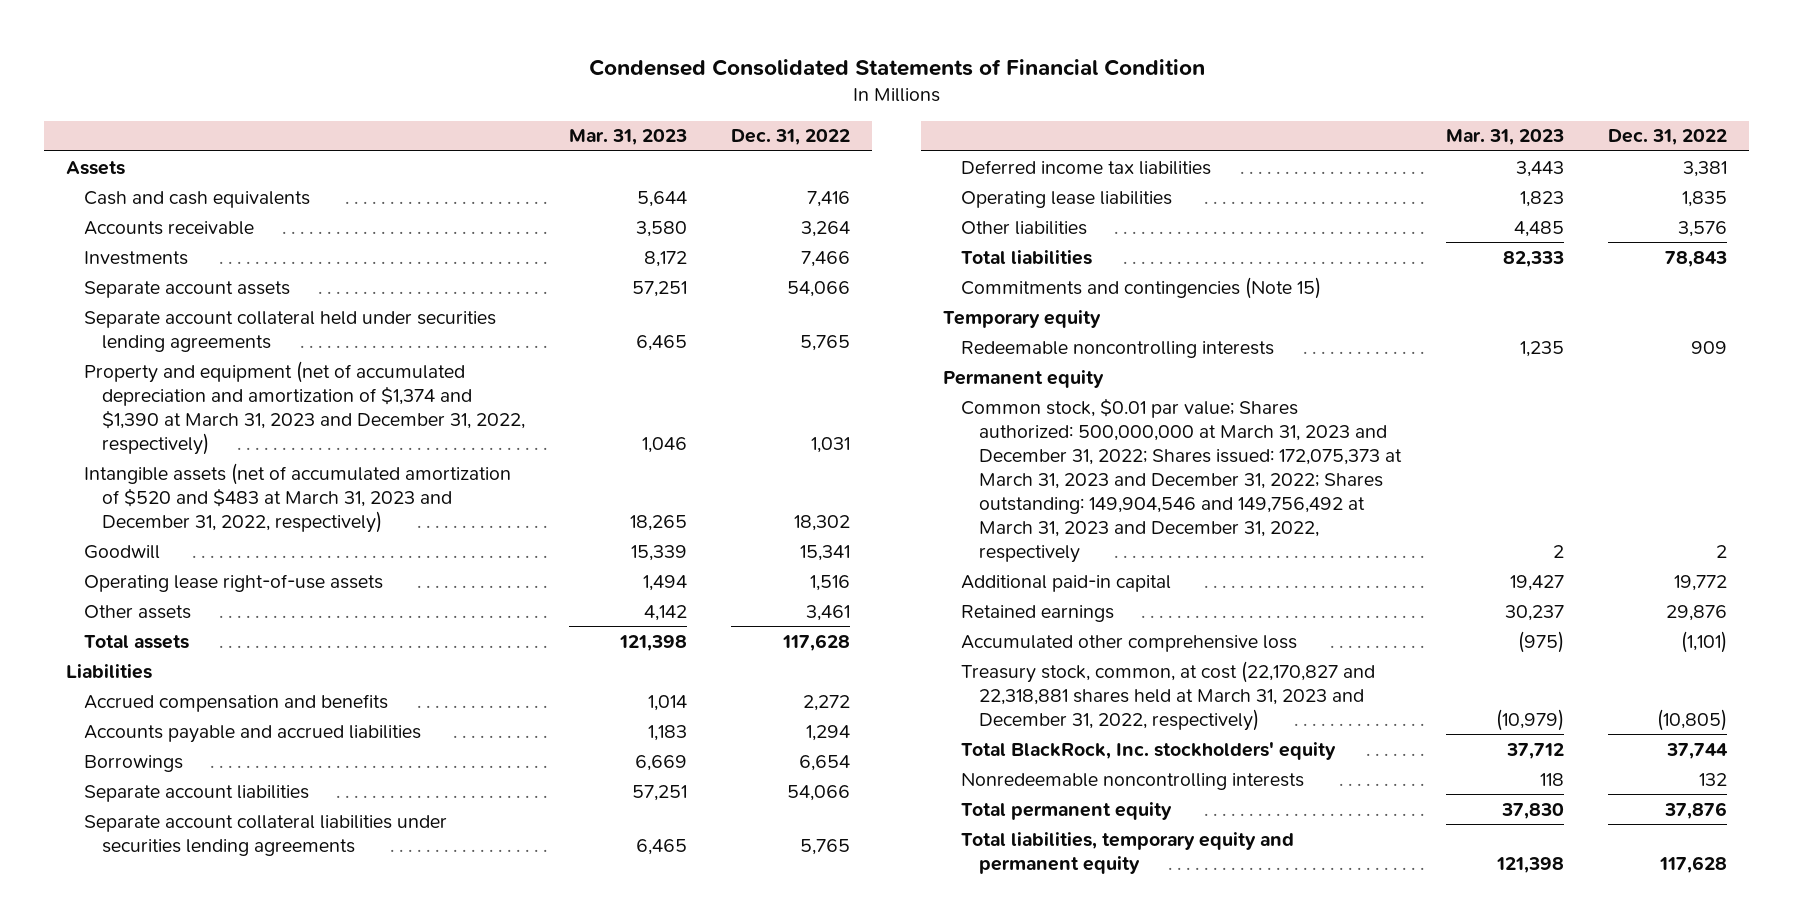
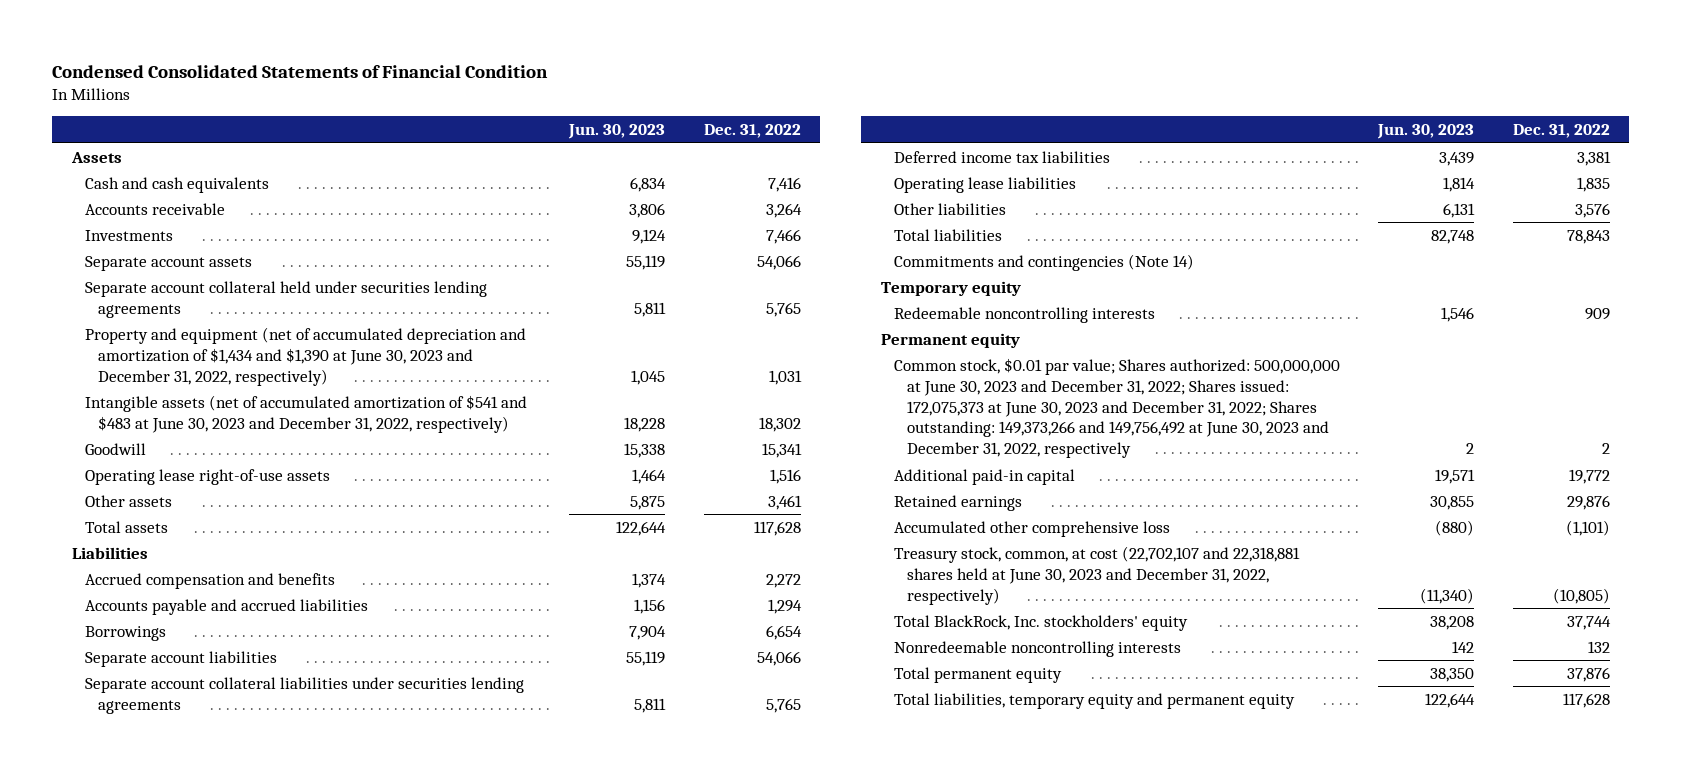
- | Mar. 31, 2023 | Dec. 31, 2022
+ | Jun. 30, 2023 | Dec. 31, 2022
- Property and equipment (net of accumulated depreciation and amortization of $1,374 and $1,390 at March 31, 2023 and December 31, 2022, respectively) | 1,046 | 1,031
- Intangible assets (net of accumulated amortization of $520 and $483 at March 31, 2023 and December 31, 2022, respectively) | 18,265 | 18,302
+ Property and equipment (net of accumulated depreciation and amortization of $1,434 and $1,390 at June 30, 2023 and December 31, 2022, respectively) | 1,045 | 1,031
+ Intangible assets (net of accumulated amortization of $541 and $483 at June 30, 2023 and December 31, 2022, respectively) | 18,228 | 18,302
- Commitments and contingencies (Note 15)
+ Commitments and contingencies (Note 14)
- Common stock, $0.01 par value; Shares authorized: 500,000,000 at March 31, 2023 and December 31, 2022; Shares issued: 172,075,373 at March 31, 2023 and December 31, 2022; Shares outstanding: 149,904,546 and 149,756,492 at March 31, 2023 and December 31, 2022, respectively | 2 | 2
+ Common stock, $0.01 par value; Shares authorized: 500,000,000 at June 30, 2023 and December 31, 2022; Shares issued: 172,075,373 at June 30, 2023 and December 31, 2022; Shares outstanding: 149,373,266 and 149,756,492 at June 30, 2023 and December 31, 2022, respectively | 2 | 2
- Treasury stock, common, at cost (22,170,827 and 22,318,881 shares held at March 31, 2023 and December 31, 2022, respectively) | (10,979) | (10,805)
+ Treasury stock, common, at cost (22,702,107 and 22,318,881 shares held at June 30, 2023 and December 31, 2022, respectively) | (11,340) | (10,805)

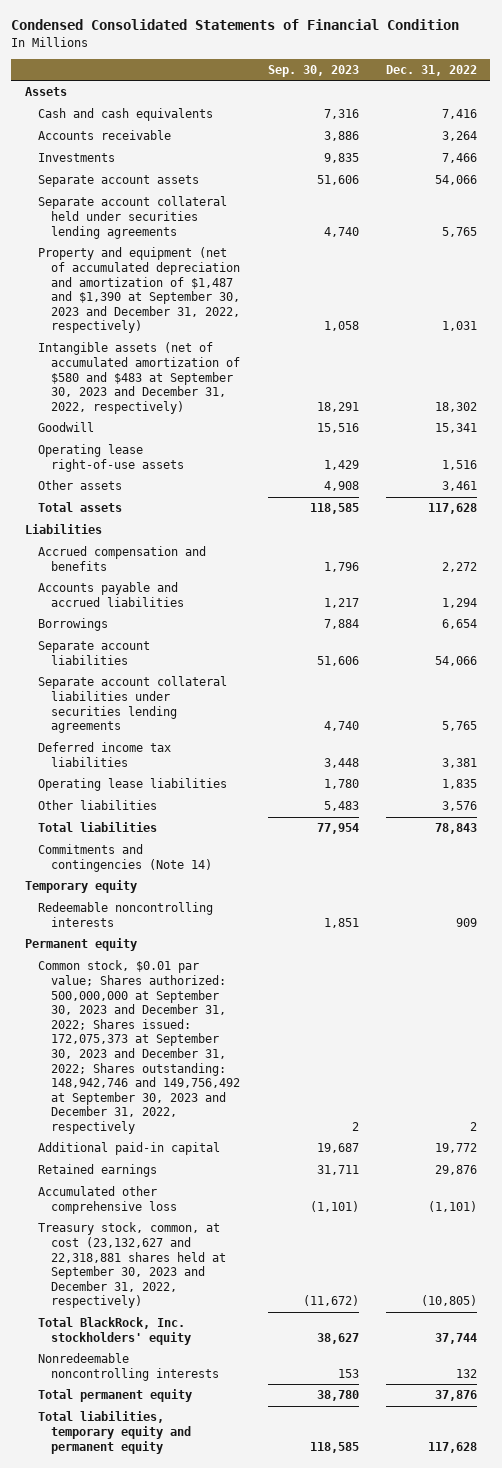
- | Jun. 30, 2023 | Dec. 31, 2022
+ | Sep. 30, 2023 | Dec. 31, 2022
- Property and equipment (net of accumulated depreciation and amortization of $1,434 and $1,390 at June 30, 2023 and December 31, 2022, respectively) | 1,045 | 1,031
- Intangible assets (net of accumulated amortization of $541 and $483 at June 30, 2023 and December 31, 2022, respectively) | 18,228 | 18,302
+ Property and equipment (net of accumulated depreciation and amortization of $1,487 and $1,390 at September 30, 2023 and December 31, 2022, respectively) | 1,058 | 1,031
+ Intangible assets (net of accumulated amortization of $580 and $483 at September 30, 2023 and December 31, 2022, respectively) | 18,291 | 18,302
- Common stock, $0.01 par value; Shares authorized: 500,000,000 at June 30, 2023 and December 31, 2022; Shares issued: 172,075,373 at June 30, 2023 and December 31, 2022; Shares outstanding: 149,373,266 and 149,756,492 at June 30, 2023 and December 31, 2022, respectively | 2 | 2
+ Common stock, $0.01 par value; Shares authorized: 500,000,000 at September 30, 2023 and December 31, 2022; Shares issued: 172,075,373 at September 30, 2023 and December 31, 2022; Shares outstanding: 148,942,746 and 149,756,492 at September 30, 2023 and December 31, 2022, respectively | 2 | 2
- Treasury stock, common, at cost (22,702,107 and 22,318,881 shares held at June 30, 2023 and December 31, 2022, respectively) | (11,340) | (10,805)
+ Treasury stock, common, at cost (23,132,627 and 22,318,881 shares held at September 30, 2023 and December 31, 2022, respectively) | (11,672) | (10,805)

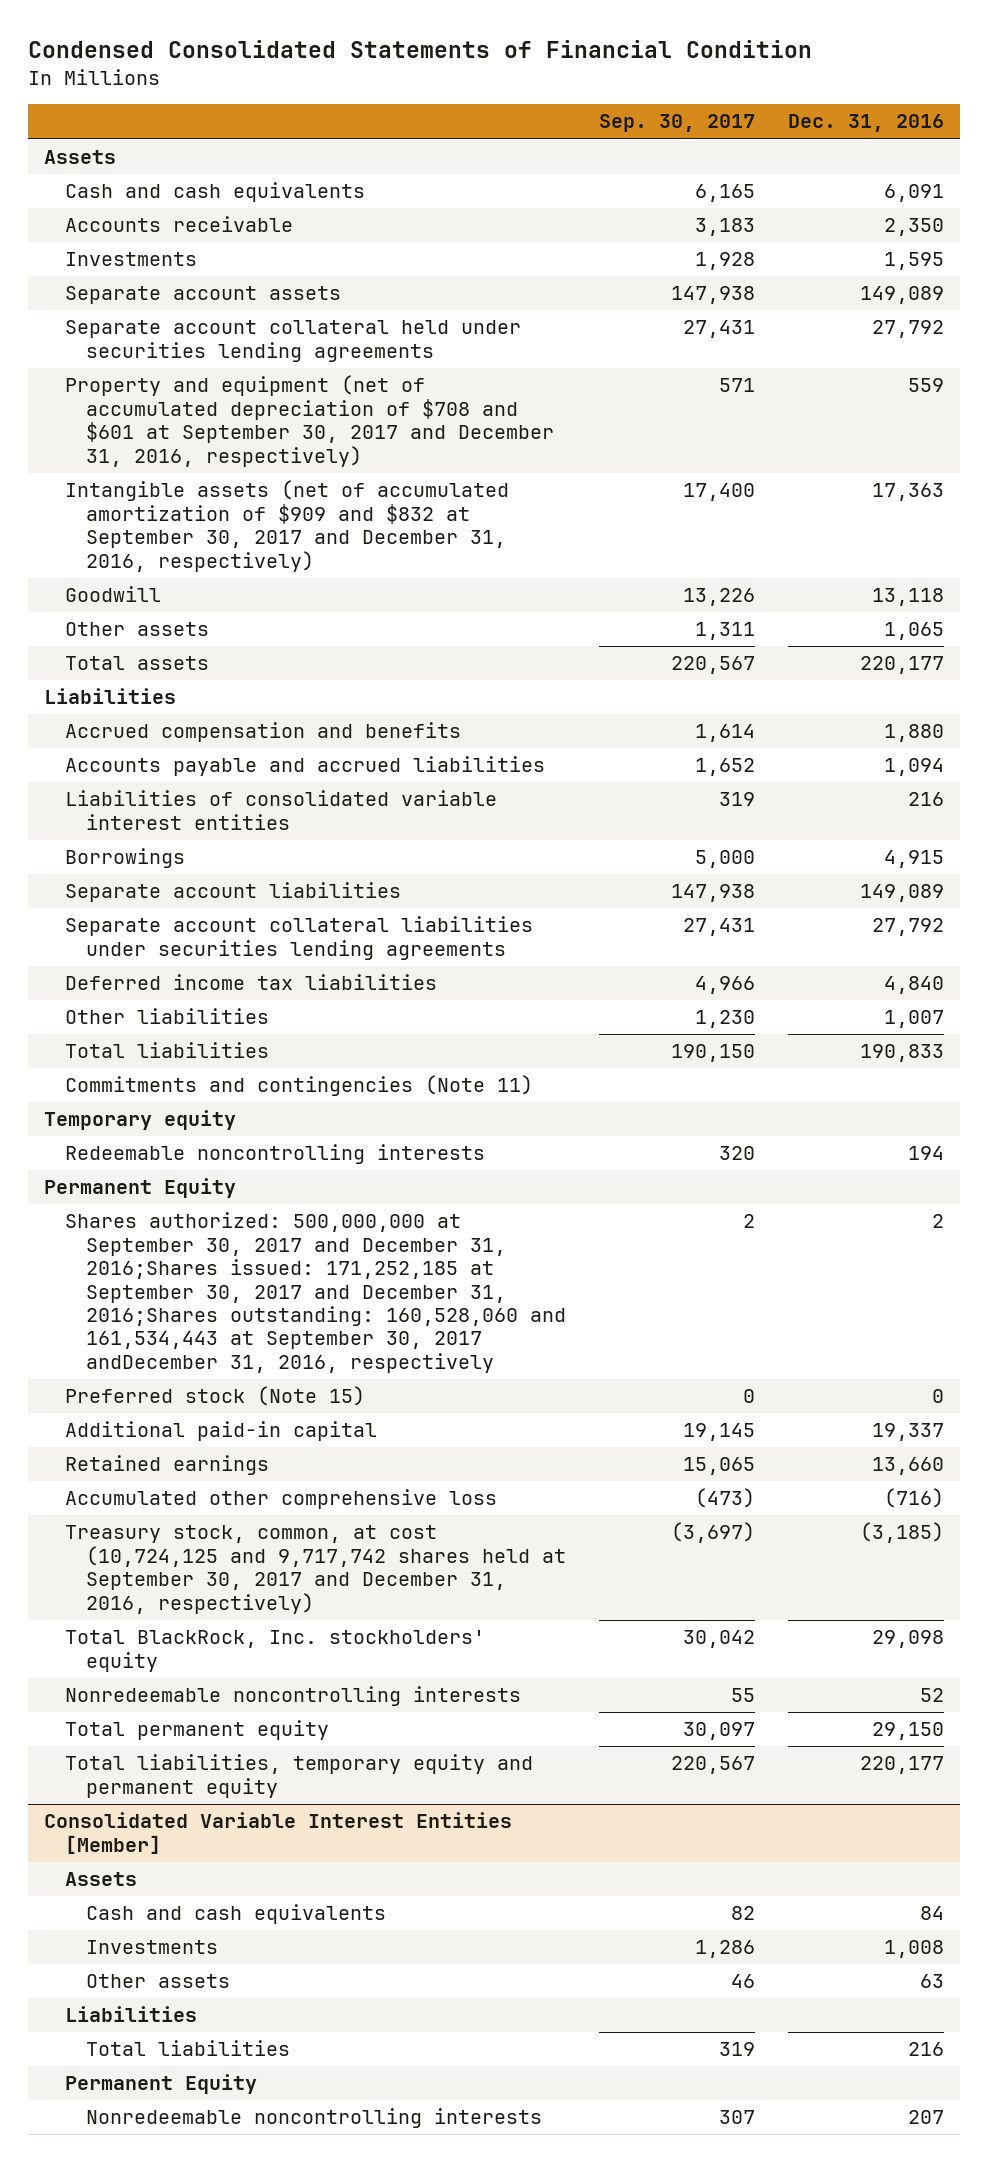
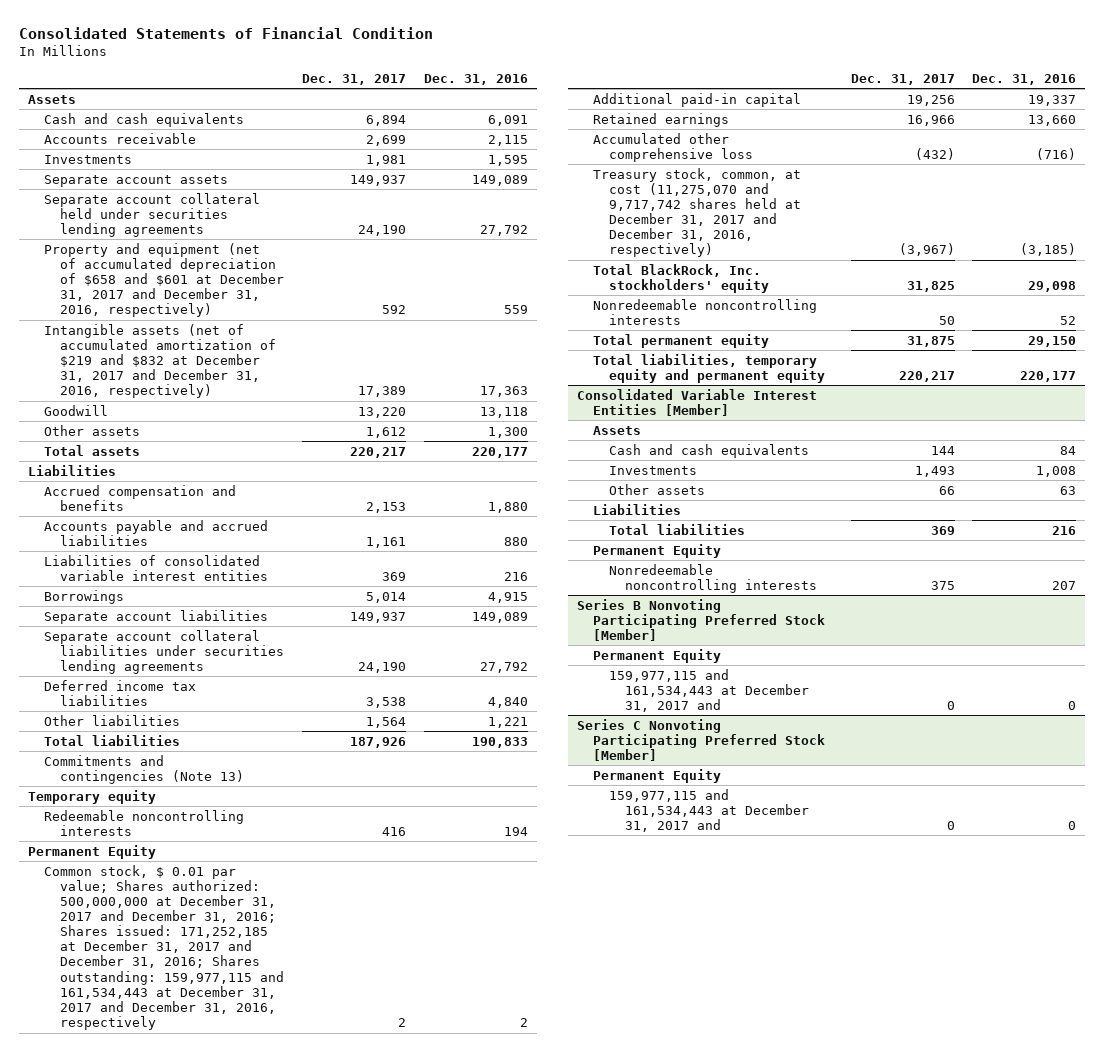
- Condensed Consolidated Statements of Financial Condition
+ Consolidated Statements of Financial Condition
- | Sep. 30, 2017 | Dec. 31, 2016
+ | Dec. 31, 2017 | Dec. 31, 2016
- Accounts receivable | 3,183 | 2,350
+ Accounts receivable | 2,699 | 2,115
- Property and equipment (net of accumulated depreciation of $708 and $601 at September 30, 2017 and December 31, 2016, respectively) | 571 | 559
- Intangible assets (net of accumulated amortization of $909 and $832 at September 30, 2017 and December 31, 2016, respectively) | 17,400 | 17,363
+ Property and equipment (net of accumulated depreciation of $658 and $601 at December 31, 2017 and December 31, 2016, respectively) | 592 | 559
+ Intangible assets (net of accumulated amortization of $219 and $832 at December 31, 2017 and December 31, 2016, respectively) | 17,389 | 17,363
- Other assets | 1,311 | 1,065
+ Other assets | 1,612 | 1,300
- Accounts payable and accrued liabilities | 1,652 | 1,094
+ Accounts payable and accrued liabilities | 1,161 | 880
- Other liabilities | 1,230 | 1,007
+ Other liabilities | 1,564 | 1,221
- Commitments and contingencies (Note 11)
+ Commitments and contingencies (Note 13)
- Shares authorized: 500,000,000 at September 30, 2017 and December 31, 2016;Shares issued: 171,252,185 at September 30, 2017 and December 31, 2016;Shares outstanding: 160,528,060 and 161,534,443 at September 30, 2017 andDecember 31, 2016, respectively | 2 | 2
- Preferred stock (Note 15) | 0 | 0
+ Common stock, $ 0.01 par value; Shares authorized: 500,000,000 at December 31, 2017 and December 31, 2016; Shares issued: 171,252,185 at December 31, 2017 and December 31, 2016; Shares outstanding: 159,977,115 and 161,534,443 at December 31, 2017 and December 31, 2016, respectively | 2 | 2
- Treasury stock, common, at cost (10,724,125 and 9,717,742 shares held at September 30, 2017 and December 31, 2016, respectively) | (3,697) | (3,185)
+ Treasury stock, common, at cost (11,275,070 and 9,717,742 shares held at December 31, 2017 and December 31, 2016, respectively) | (3,967) | (3,185)
+ Series B Nonvoting Participating Preferred Stock [Member]
+ Permanent Equity
+ 159,977,115 and 161,534,443 at December 31, 2017 and | 0 | 0
+ Series C Nonvoting Participating Preferred Stock [Member]
+ Permanent Equity
+ 159,977,115 and 161,534,443 at December 31, 2017 and | 0 | 0

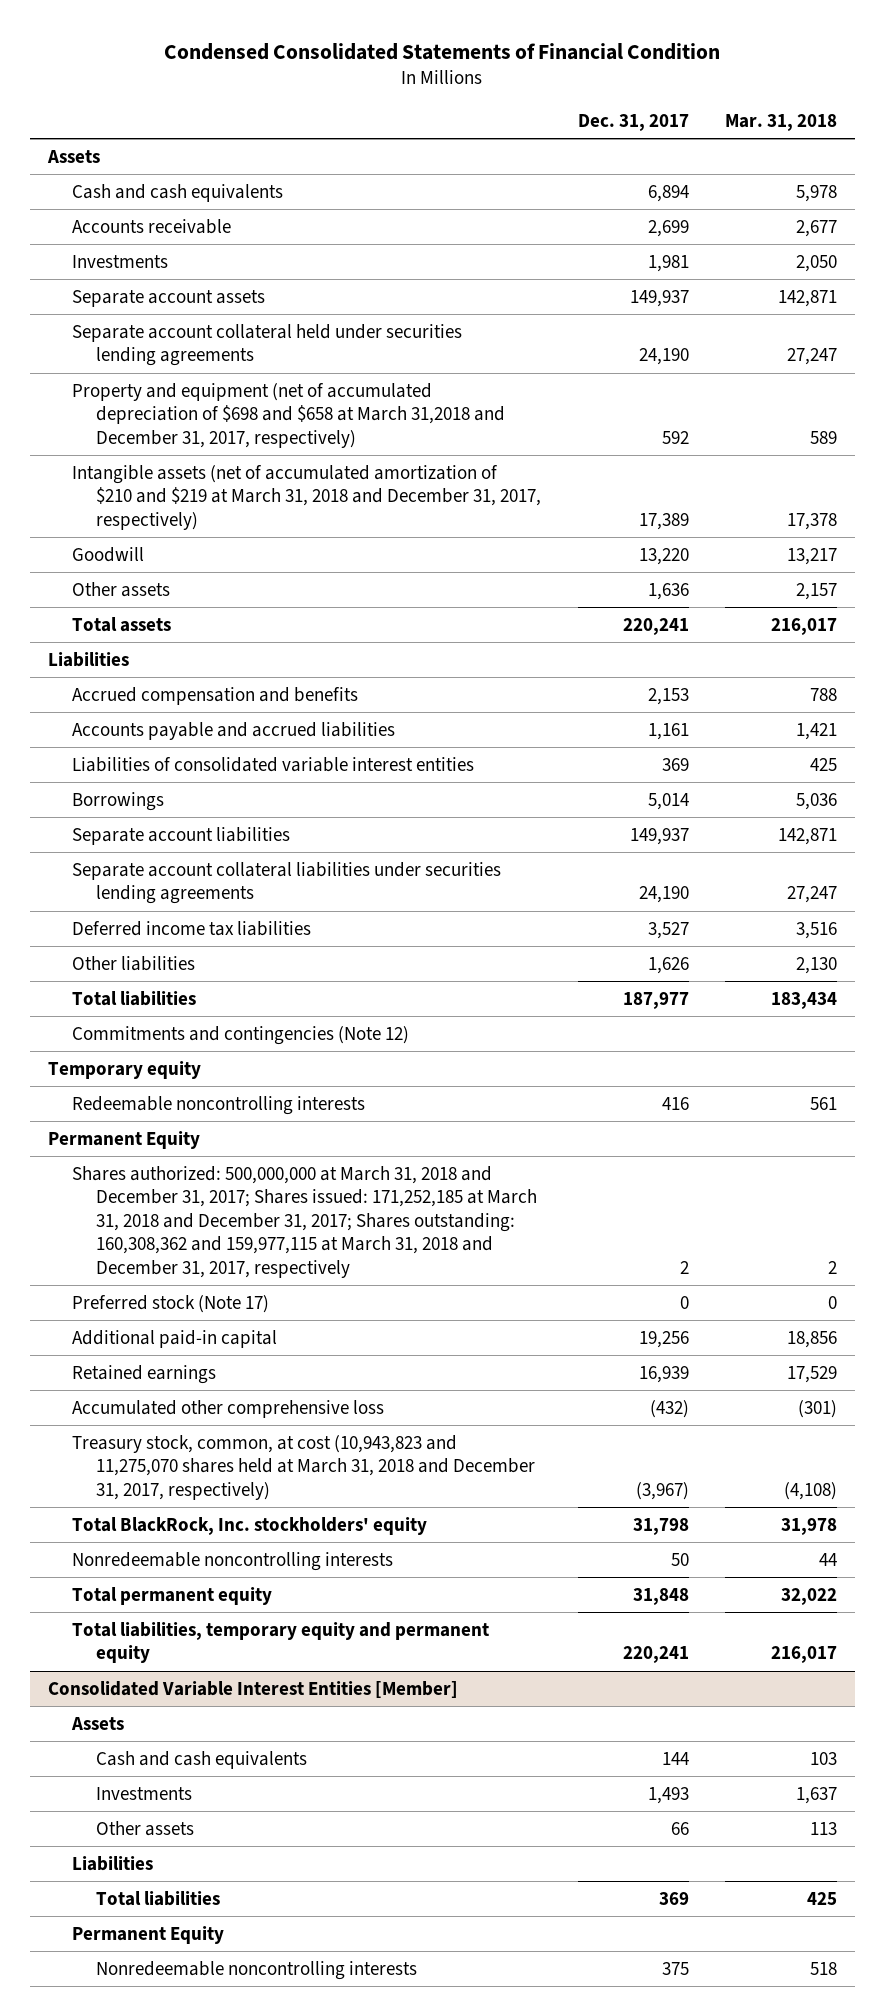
- Consolidated Statements of Financial Condition
+ Condensed Consolidated Statements of Financial Condition
- | Dec. 31, 2017 | Dec. 31, 2016
+ | Dec. 31, 2017 | Mar. 31, 2018
- Property and equipment (net of accumulated depreciation of $658 and $601 at December 31, 2017 and December 31, 2016, respectively) | 592 | 559
- Intangible assets (net of accumulated amortization of $219 and $832 at December 31, 2017 and December 31, 2016, respectively) | 17,389 | 17,363
+ Property and equipment (net of accumulated depreciation of $698 and $658 at March 31,2018 and December 31, 2017, respectively) | 592 | 589
+ Intangible assets (net of accumulated amortization of $210 and $219 at March 31, 2018 and December 31, 2017, respectively) | 17,389 | 17,378
- Other assets | 1,612 | 1,300
- Total assets | 220,217 | 220,177
+ Other assets | 1,636 | 2,157
+ Total assets | 220,241 | 216,017
- Deferred income tax liabilities | 3,538 | 4,840
- Other liabilities | 1,564 | 1,221
- Total liabilities | 187,926 | 190,833
- Commitments and contingencies (Note 13)
+ Deferred income tax liabilities | 3,527 | 3,516
+ Other liabilities | 1,626 | 2,130
+ Total liabilities | 187,977 | 183,434
+ Commitments and contingencies (Note 12)
- Common stock, $ 0.01 par value; Shares authorized: 500,000,000 at December 31, 2017 and December 31, 2016; Shares issued: 171,252,185 at December 31, 2017 and December 31, 2016; Shares outstanding: 159,977,115 and 161,534,443 at December 31, 2017 and December 31, 2016, respectively | 2 | 2
+ Shares authorized: 500,000,000 at March 31, 2018 and December 31, 2017; Shares issued: 171,252,185 at March 31, 2018 and December 31, 2017; Shares outstanding: 160,308,362 and 159,977,115 at March 31, 2018 and December 31, 2017, respectively | 2 | 2
+ Preferred stock (Note 17) | 0 | 0
- Retained earnings | 16,966 | 13,660
+ Retained earnings | 16,939 | 17,529
- Treasury stock, common, at cost (11,275,070 and 9,717,742 shares held at December 31, 2017 and December 31, 2016, respectively) | (3,967) | (3,185)
- Total BlackRock, Inc. stockholders' equity | 31,825 | 29,098
+ Treasury stock, common, at cost (10,943,823 and 11,275,070 shares held at March 31, 2018 and December 31, 2017, respectively) | (3,967) | (4,108)
+ Total BlackRock, Inc. stockholders' equity | 31,798 | 31,978
- Total permanent equity | 31,875 | 29,150
- Total liabilities, temporary equity and permanent equity | 220,217 | 220,177
+ Total permanent equity | 31,848 | 32,022
+ Total liabilities, temporary equity and permanent equity | 220,241 | 216,017
- Series B Nonvoting Participating Preferred Stock [Member]
- Permanent Equity
- 159,977,115 and 161,534,443 at December 31, 2017 and | 0 | 0
- Series C Nonvoting Participating Preferred Stock [Member]
- Permanent Equity
- 159,977,115 and 161,534,443 at December 31, 2017 and | 0 | 0

